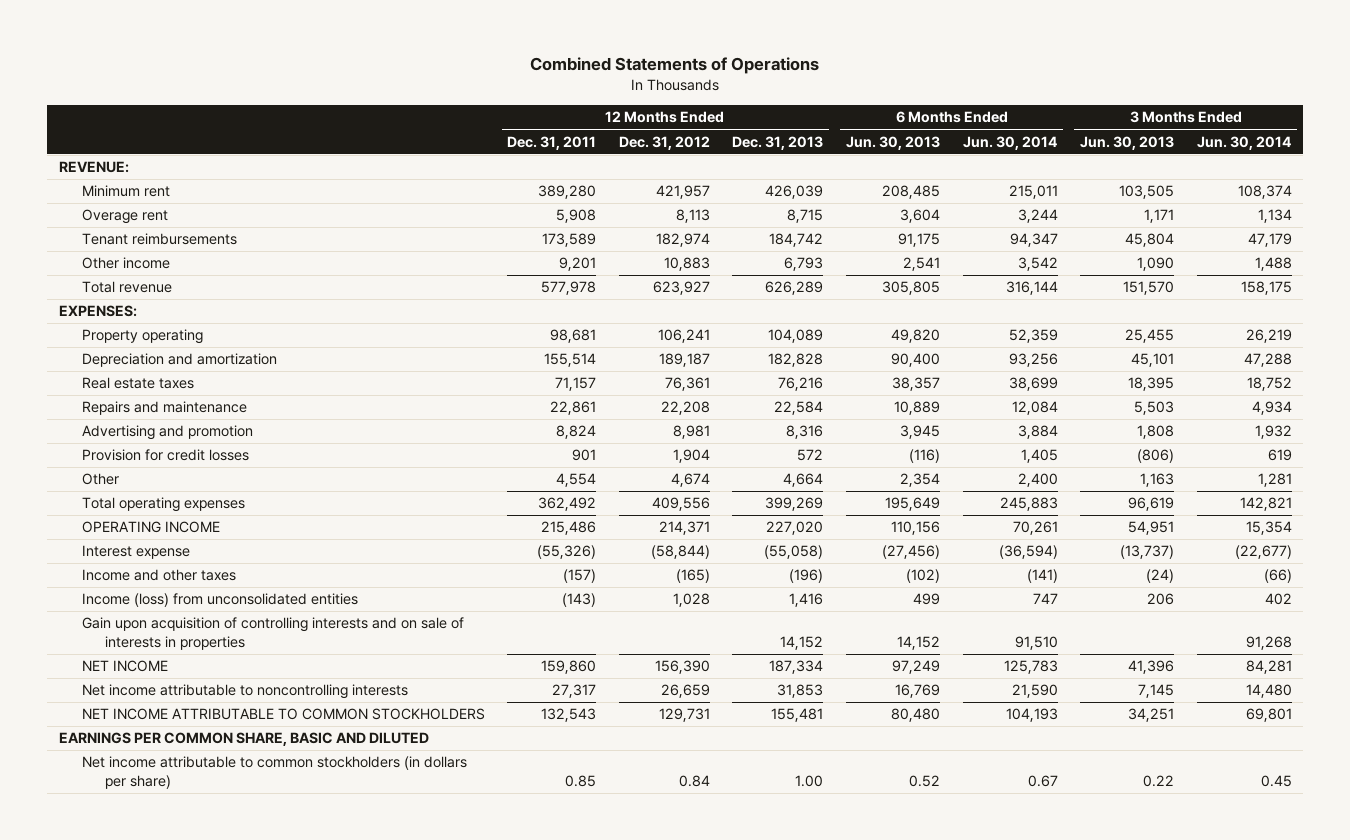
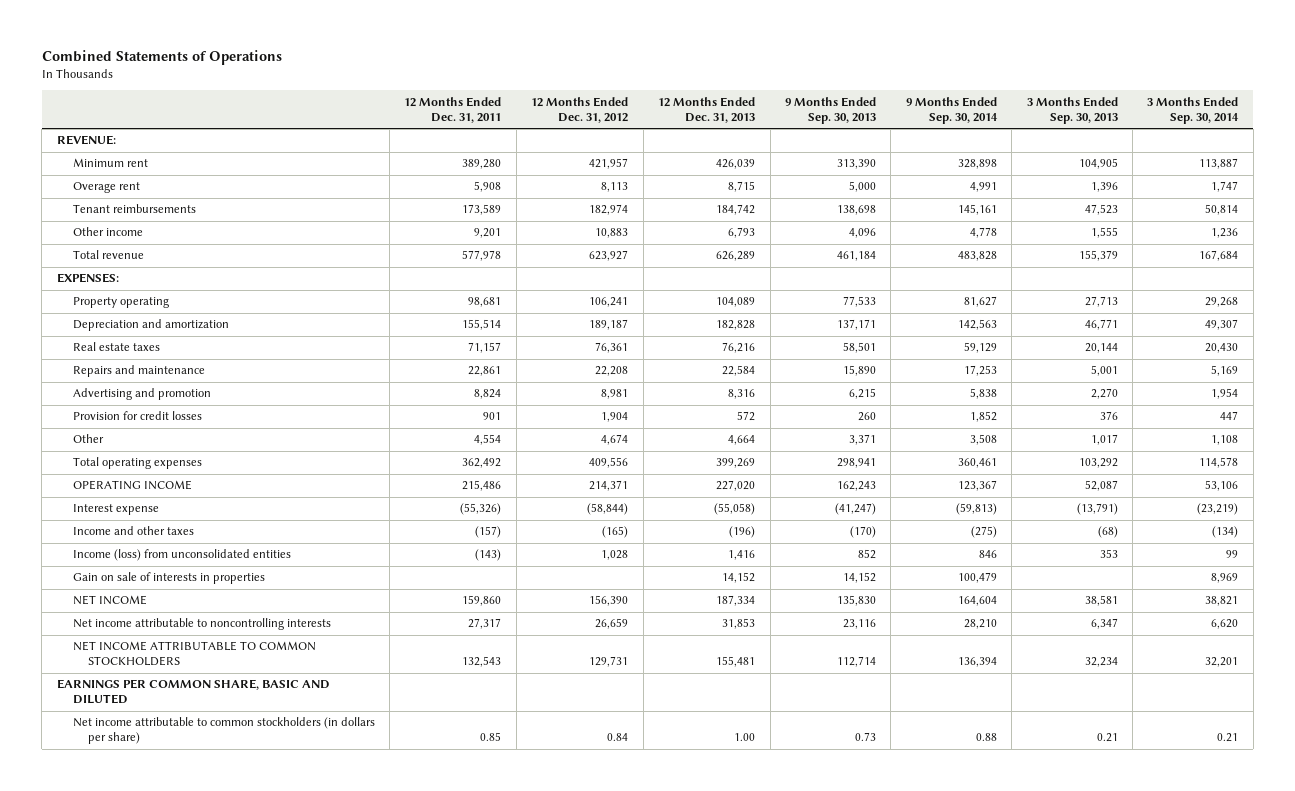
- | 12 Months Ended Dec. 31, 2011 | 12 Months Ended Dec. 31, 2012 | 12 Months Ended Dec. 31, 2013 | 6 Months Ended Jun. 30, 2013 | 6 Months Ended Jun. 30, 2014 | 3 Months Ended Jun. 30, 2013 | 3 Months Ended Jun. 30, 2014
+ | 12 Months Ended Dec. 31, 2011 | 12 Months Ended Dec. 31, 2012 | 12 Months Ended Dec. 31, 2013 | 9 Months Ended Sep. 30, 2013 | 9 Months Ended Sep. 30, 2014 | 3 Months Ended Sep. 30, 2013 | 3 Months Ended Sep. 30, 2014
- Gain upon acquisition of controlling interests and on sale of interests in properties | | | 14,152 | 14,152 | 91,510 | | 91,268
+ Gain on sale of interests in properties | | | 14,152 | 14,152 | 100,479 | | 8,969

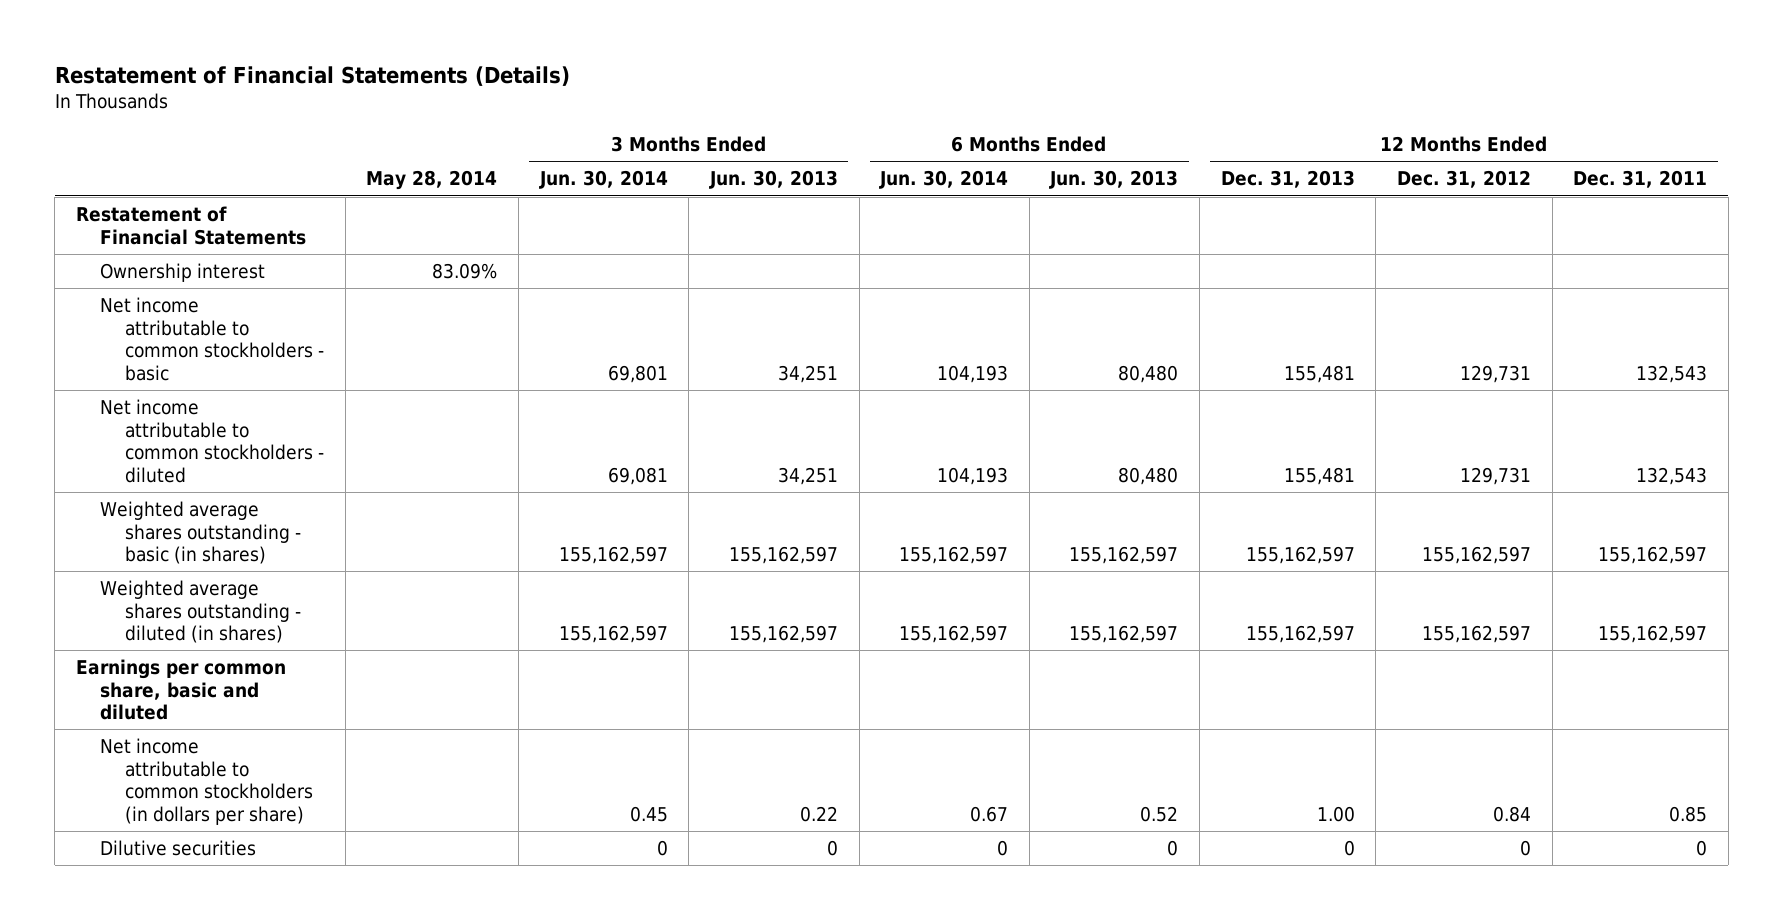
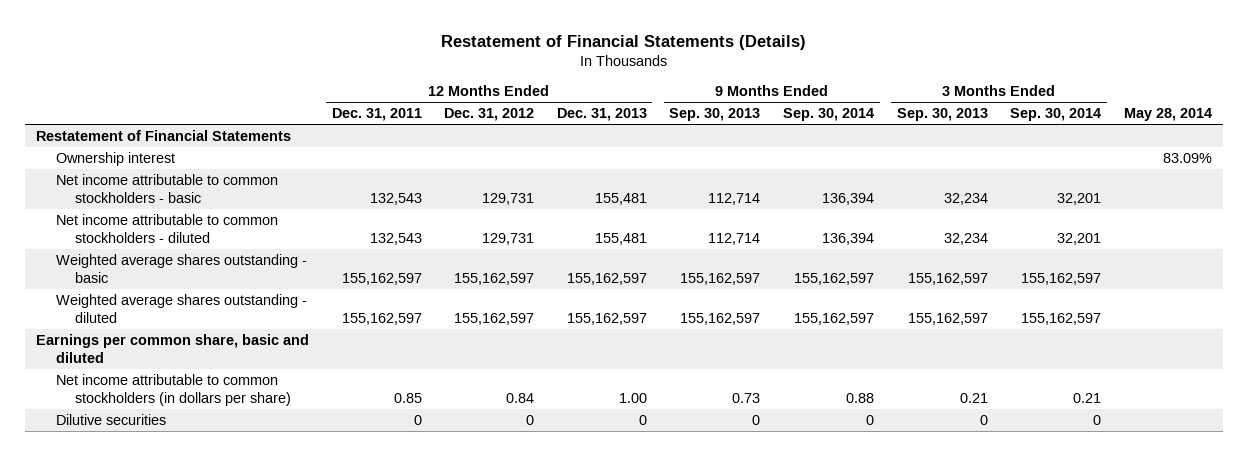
- | May 28, 2014 | 3 Months Ended Jun. 30, 2014 | 3 Months Ended Jun. 30, 2013 | 6 Months Ended Jun. 30, 2014 | 6 Months Ended Jun. 30, 2013 | 12 Months Ended Dec. 31, 2013 | 12 Months Ended Dec. 31, 2012 | 12 Months Ended Dec. 31, 2011
+ | 12 Months Ended Dec. 31, 2011 | 12 Months Ended Dec. 31, 2012 | 12 Months Ended Dec. 31, 2013 | 9 Months Ended Sep. 30, 2013 | 9 Months Ended Sep. 30, 2014 | 3 Months Ended Sep. 30, 2013 | 3 Months Ended Sep. 30, 2014 | May 28, 2014
- Weighted average shares outstanding - basic (in shares) | | 155,162,597 | 155,162,597 | 155,162,597 | 155,162,597 | 155,162,597 | 155,162,597 | 155,162,597
- Weighted average shares outstanding - diluted (in shares) | | 155,162,597 | 155,162,597 | 155,162,597 | 155,162,597 | 155,162,597 | 155,162,597 | 155,162,597
+ Weighted average shares outstanding - basic | 155,162,597 | 155,162,597 | 155,162,597 | 155,162,597 | 155,162,597 | 155,162,597 | 155,162,597 |
+ Weighted average shares outstanding - diluted | 155,162,597 | 155,162,597 | 155,162,597 | 155,162,597 | 155,162,597 | 155,162,597 | 155,162,597 |

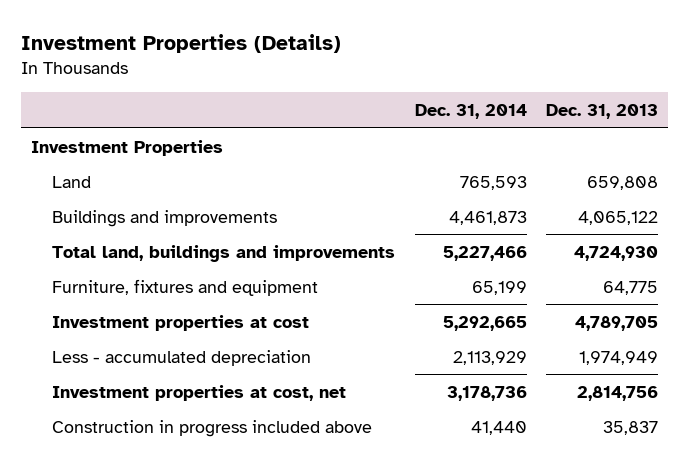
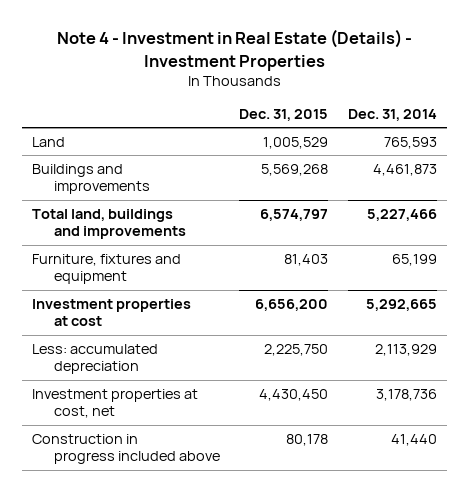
- Investment Properties (Details)
+ Note 4 - Investment in Real Estate (Details) - Investment Properties
- | Dec. 31, 2014 | Dec. 31, 2013
+ | Dec. 31, 2015 | Dec. 31, 2014
- Investment Properties
- Less - accumulated depreciation | 2,113,929 | 1,974,949
+ Less: accumulated depreciation | 2,225,750 | 2,113,929

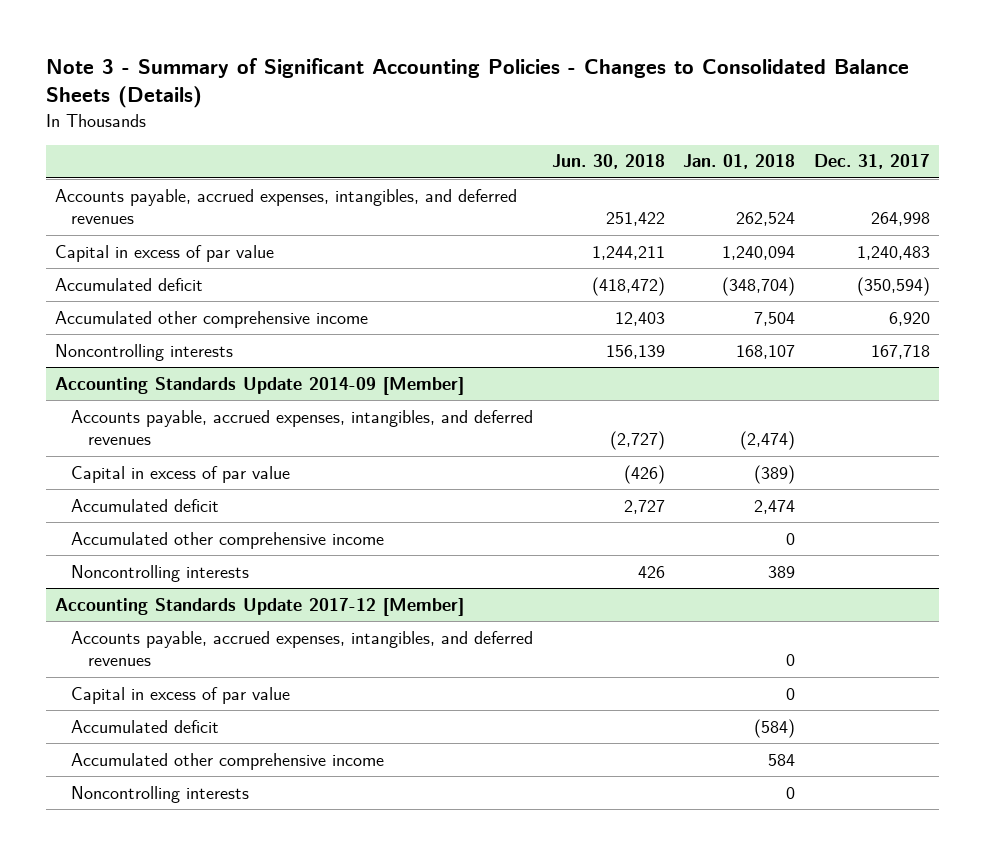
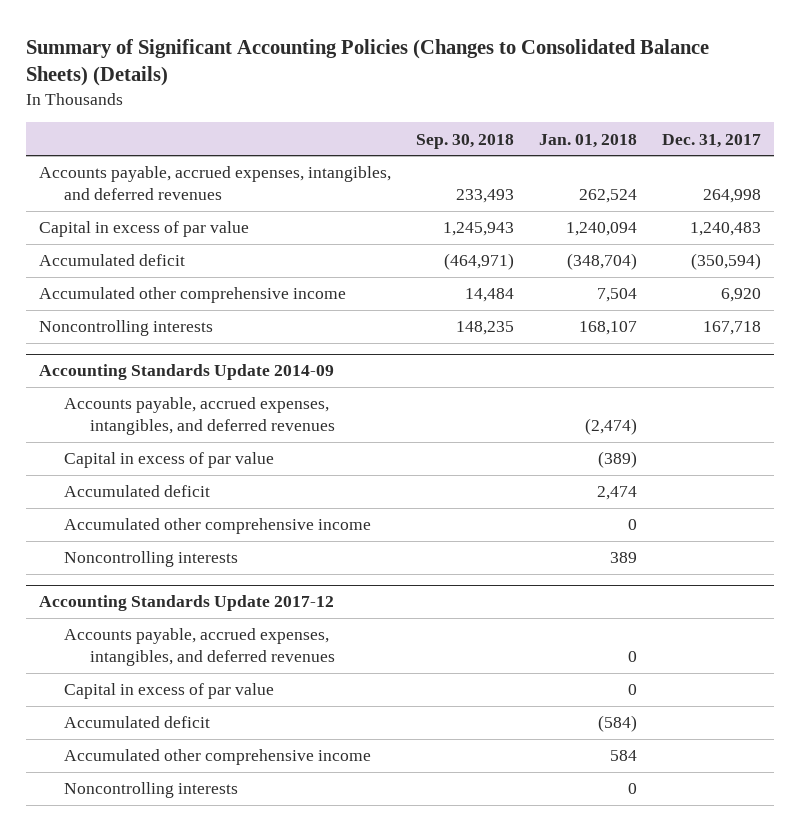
- Note 3 - Summary of Significant Accounting Policies - Changes to Consolidated Balance Sheets (Details)
+ Summary of Significant Accounting Policies (Changes to Consolidated Balance Sheets) (Details)
- | Jun. 30, 2018 | Jan. 01, 2018 | Dec. 31, 2017
+ | Sep. 30, 2018 | Jan. 01, 2018 | Dec. 31, 2017
- Accounting Standards Update 2014-09 [Member]
+ Accounting Standards Update 2014-09
- Accounting Standards Update 2017-12 [Member]
+ Accounting Standards Update 2017-12

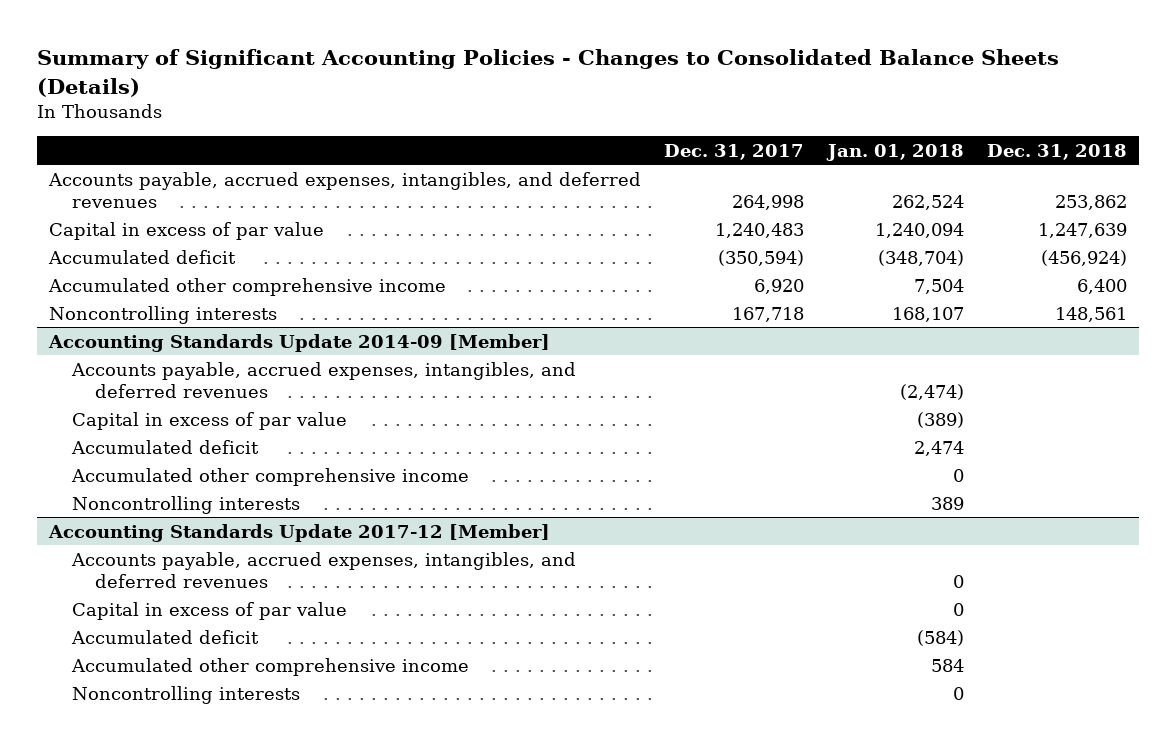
- Summary of Significant Accounting Policies (Changes to Consolidated Balance Sheets) (Details)
+ Summary of Significant Accounting Policies - Changes to Consolidated Balance Sheets (Details)
- | Sep. 30, 2018 | Jan. 01, 2018 | Dec. 31, 2017
+ | Dec. 31, 2017 | Jan. 01, 2018 | Dec. 31, 2018
- Accounting Standards Update 2014-09
+ Accounting Standards Update 2014-09 [Member]
- Accounting Standards Update 2017-12
+ Accounting Standards Update 2017-12 [Member]

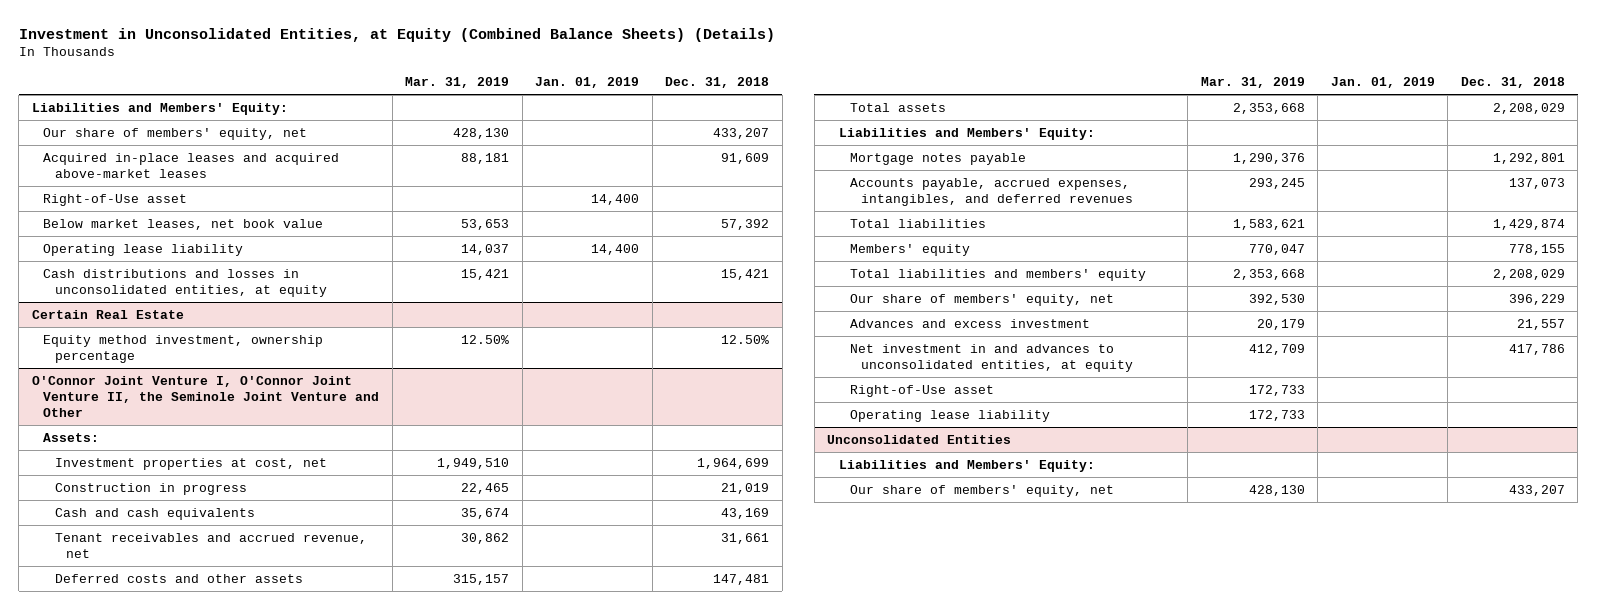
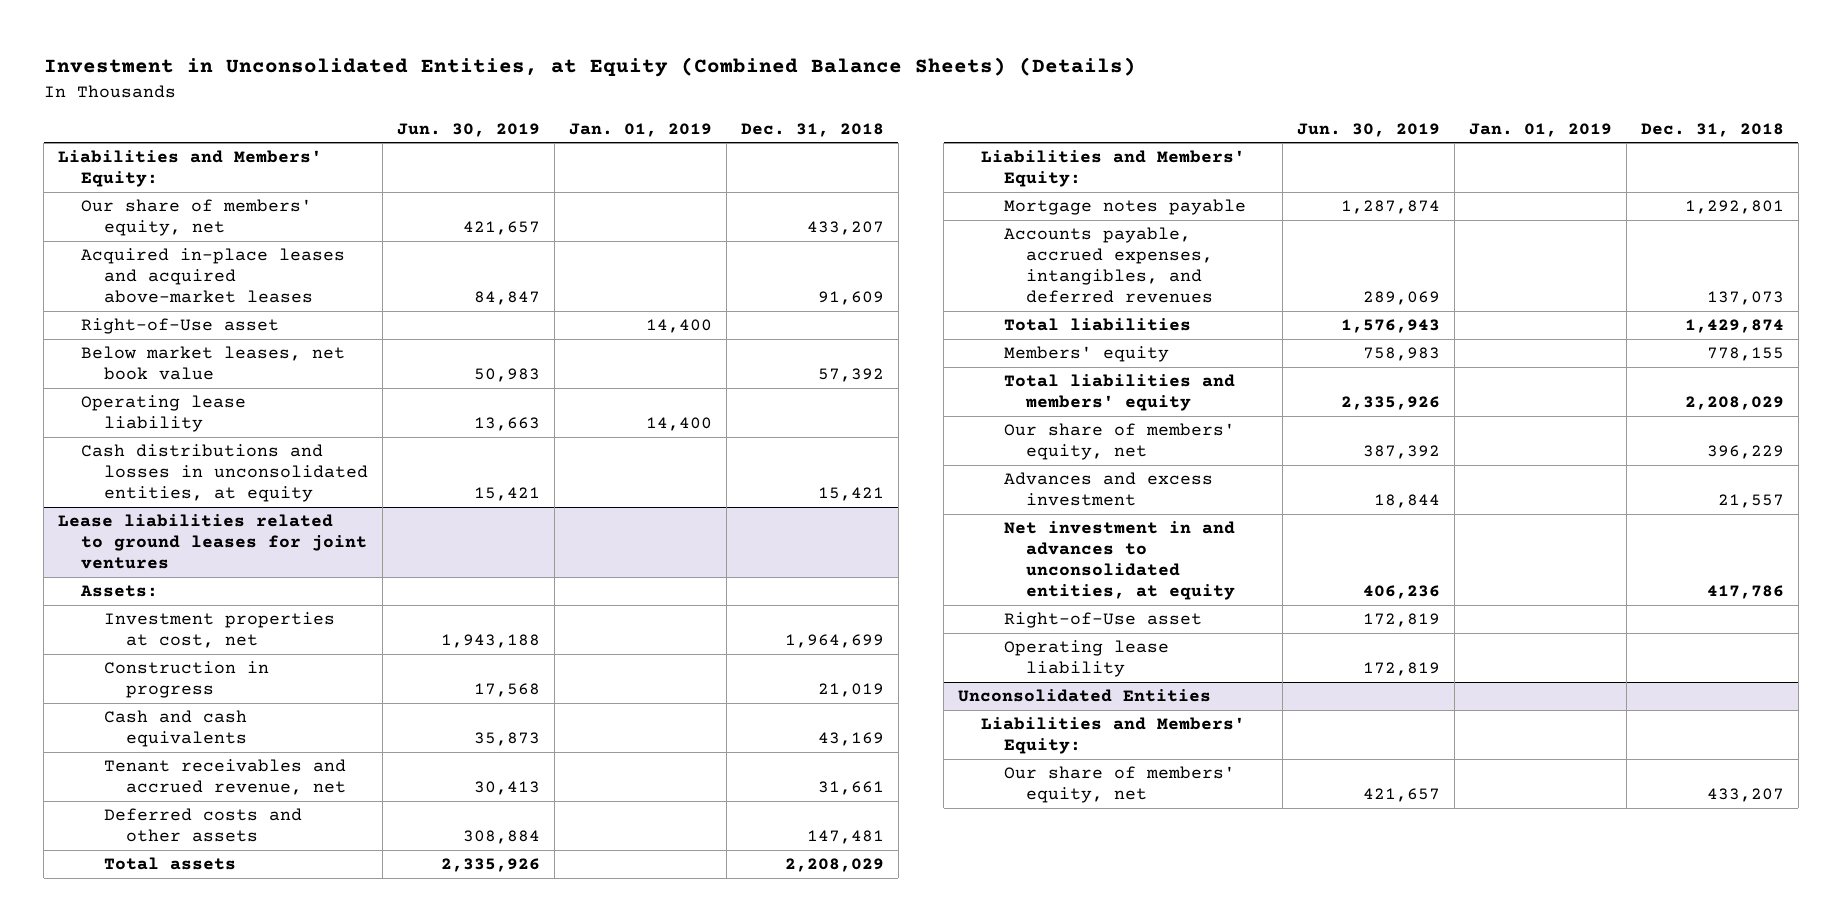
- | Mar. 31, 2019 | Jan. 01, 2019 | Dec. 31, 2018
+ | Jun. 30, 2019 | Jan. 01, 2019 | Dec. 31, 2018
- Certain Real Estate
- Equity method investment, ownership percentage | 12.50% | | 12.50%
- O'Connor Joint Venture I, O'Connor Joint Venture II, the Seminole Joint Venture and Other
+ Lease liabilities related to ground leases for joint ventures

